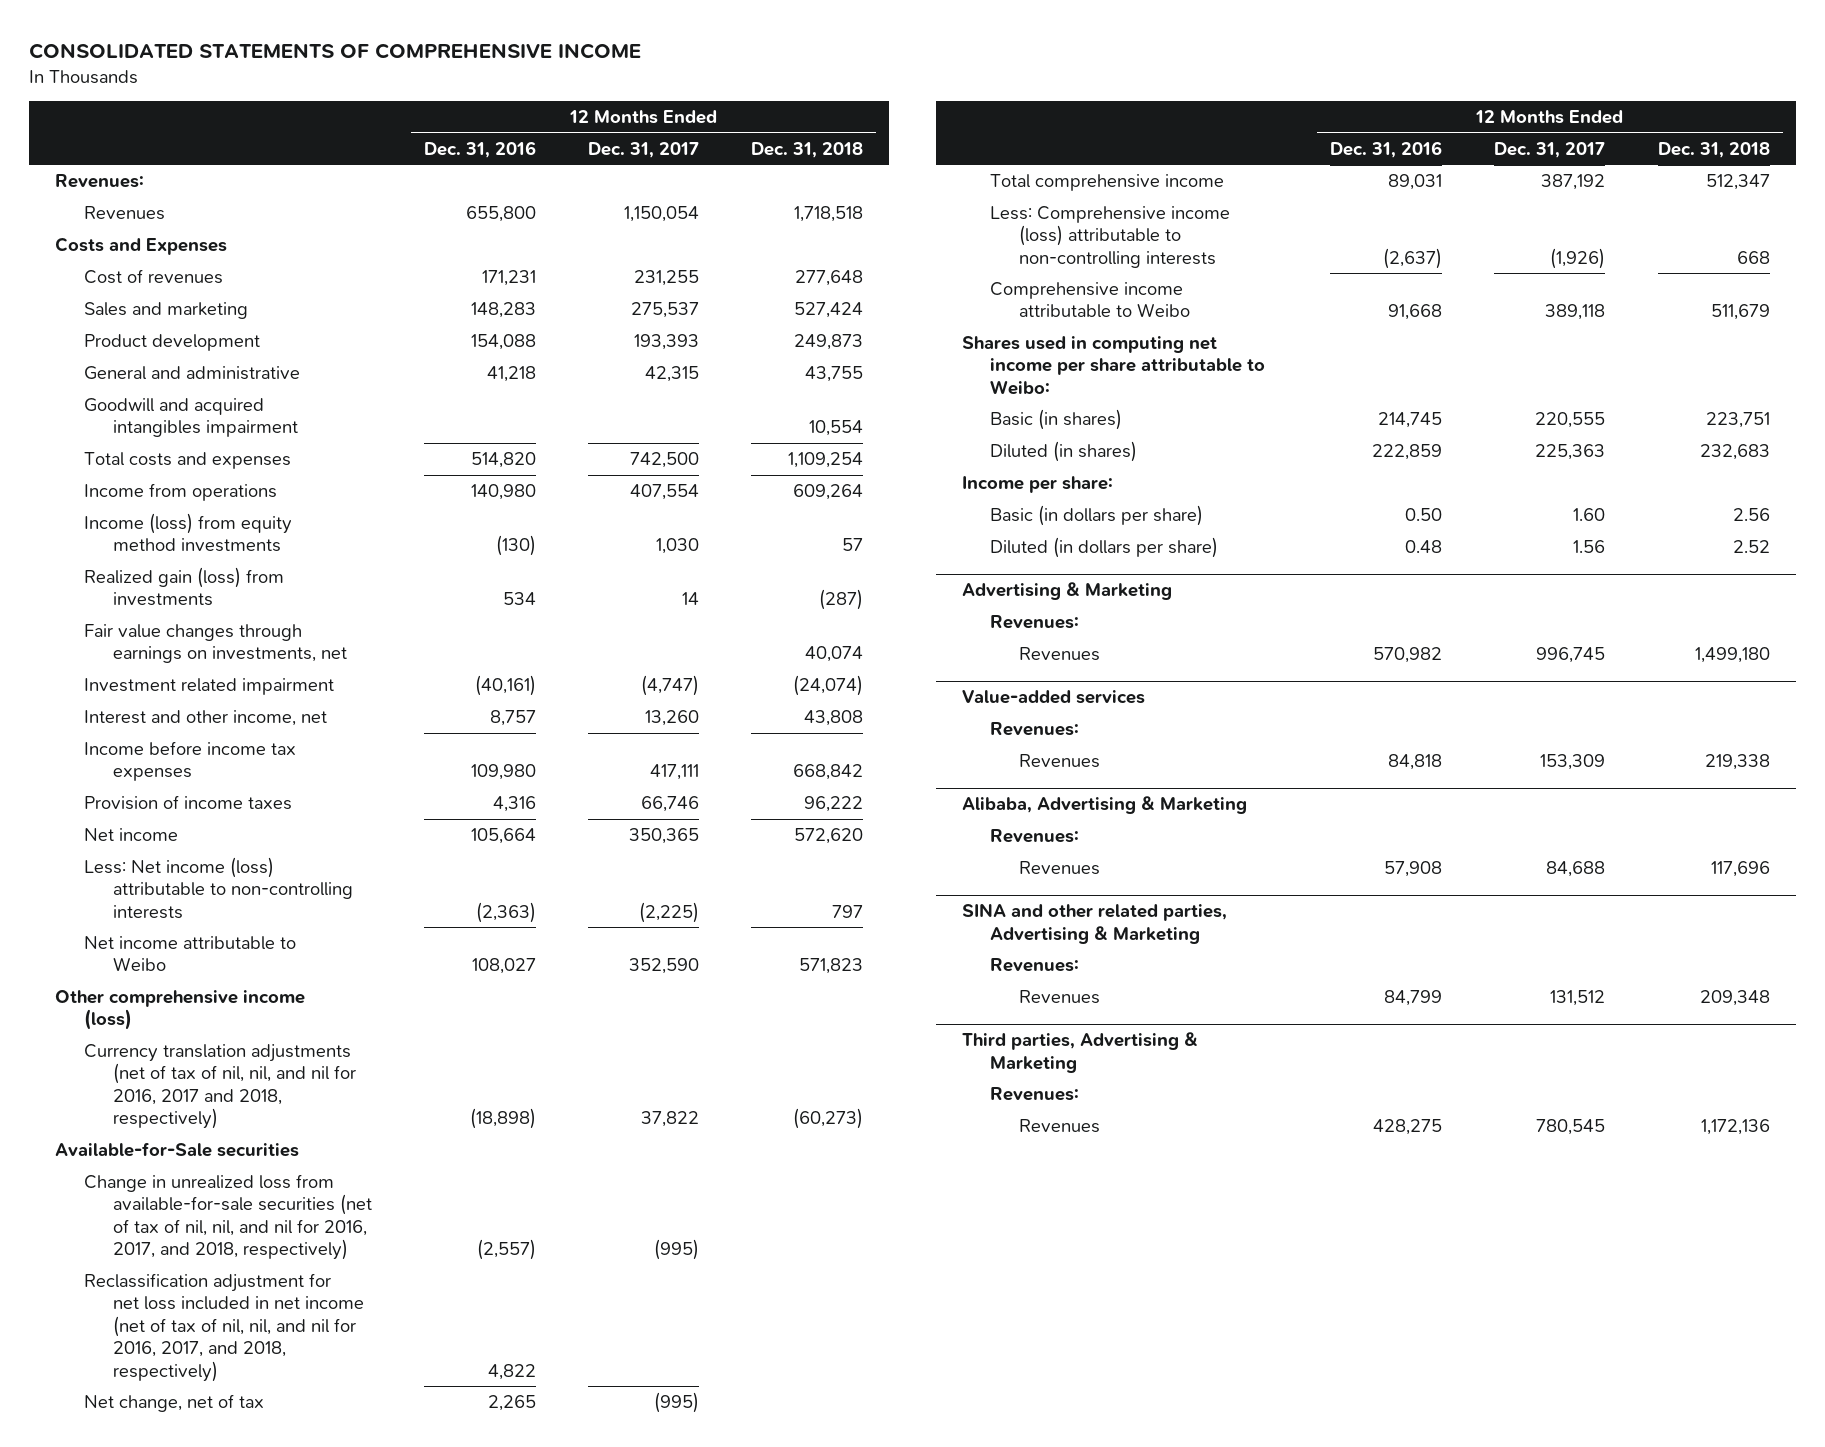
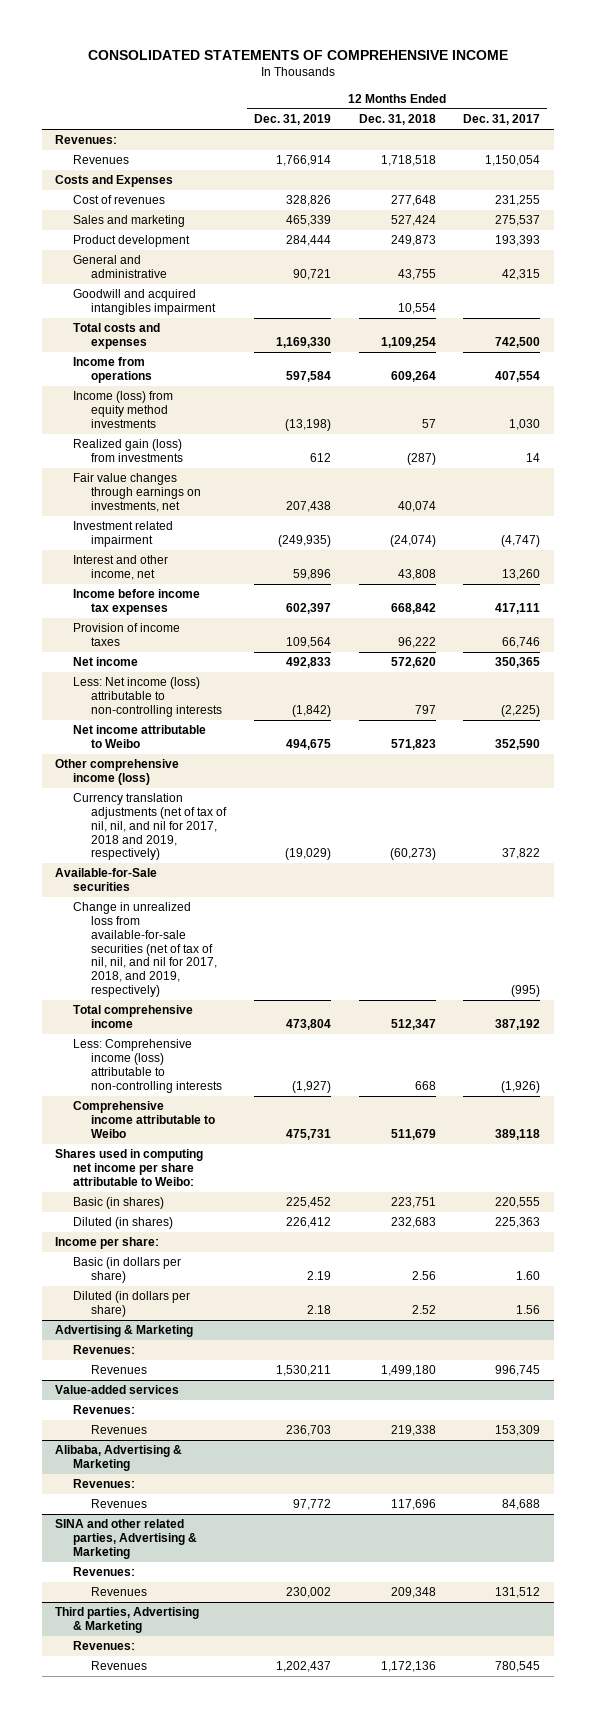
- | 12 Months Ended Dec. 31, 2016 | 12 Months Ended Dec. 31, 2017 | 12 Months Ended Dec. 31, 2018
+ | 12 Months Ended Dec. 31, 2019 | 12 Months Ended Dec. 31, 2018 | 12 Months Ended Dec. 31, 2017
- Currency translation adjustments (net of tax of nil, nil, and nil for 2016, 2017 and 2018, respectively) | (18,898) | 37,822 | (60,273)
+ Currency translation adjustments (net of tax of nil, nil, and nil for 2017, 2018 and 2019, respectively) | (19,029) | (60,273) | 37,822
- Change in unrealized loss from available-for-sale securities (net of tax of nil, nil, and nil for 2016, 2017, and 2018, respectively) | (2,557) | (995) |
- Reclassification adjustment for net loss included in net income (net of tax of nil, nil, and nil for 2016, 2017, and 2018, respectively) | 4,822 | |
- Net change, net of tax | 2,265 | (995) |
+ Change in unrealized loss from available-for-sale securities (net of tax of nil, nil, and nil for 2017, 2018, and 2019, respectively) | | | (995)

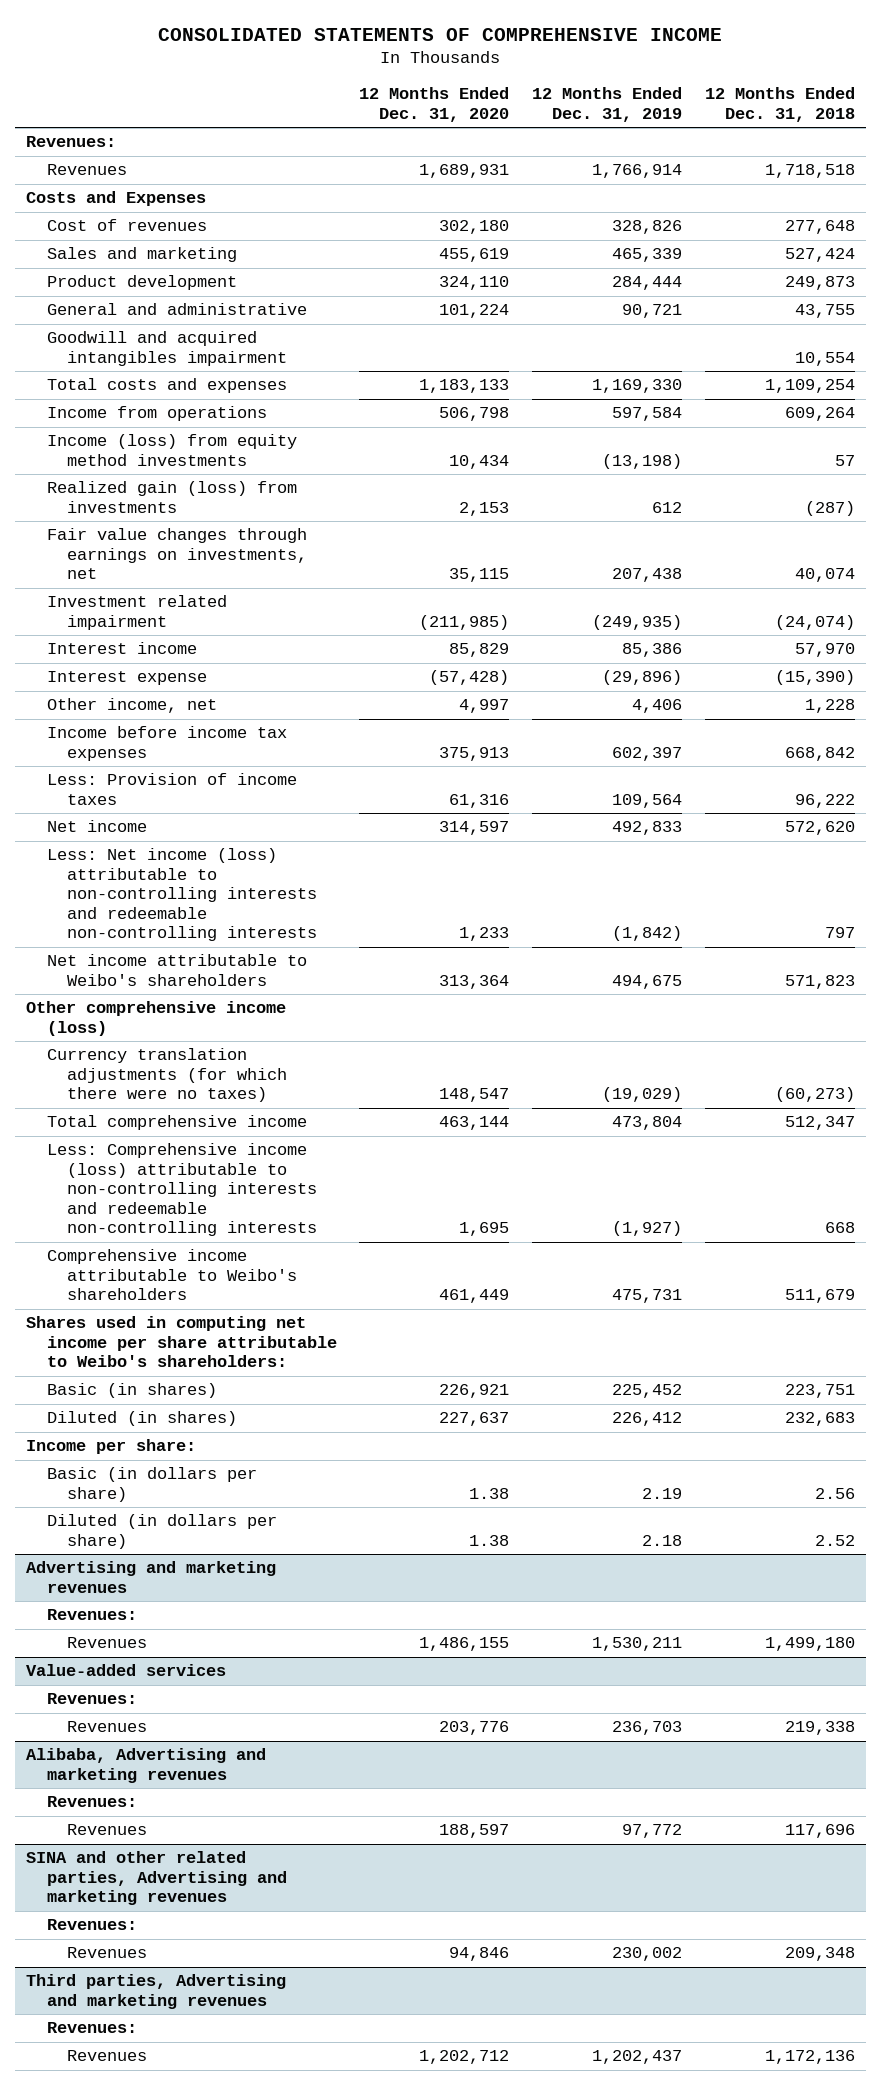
- | 12 Months Ended Dec. 31, 2019 | 12 Months Ended Dec. 31, 2018 | 12 Months Ended Dec. 31, 2017
+ | 12 Months Ended Dec. 31, 2020 | 12 Months Ended Dec. 31, 2019 | 12 Months Ended Dec. 31, 2018
- Interest and other income, net | 59,896 | 43,808 | 13,260
+ Interest income | 85,829 | 85,386 | 57,970
+ Interest expense | (57,428) | (29,896) | (15,390)
+ Other income, net | 4,997 | 4,406 | 1,228
- Provision of income taxes | 109,564 | 96,222 | 66,746
+ Less: Provision of income taxes | 61,316 | 109,564 | 96,222
- Less: Net income (loss) attributable to non-controlling interests | (1,842) | 797 | (2,225)
- Net income attributable to Weibo | 494,675 | 571,823 | 352,590
+ Less: Net income (loss) attributable to non-controlling interests and redeemable non-controlling interests | 1,233 | (1,842) | 797
+ Net income attributable to Weibo's shareholders | 313,364 | 494,675 | 571,823
- Currency translation adjustments (net of tax of nil, nil, and nil for 2017, 2018 and 2019, respectively) | (19,029) | (60,273) | 37,822
- Available-for-Sale securities
- Change in unrealized loss from available-for-sale securities (net of tax of nil, nil, and nil for 2017, 2018, and 2019, respectively) | | | (995)
+ Currency translation adjustments (for which there were no taxes) | 148,547 | (19,029) | (60,273)
- Less: Comprehensive income (loss) attributable to non-controlling interests | (1,927) | 668 | (1,926)
- Comprehensive income attributable to Weibo | 475,731 | 511,679 | 389,118
- Shares used in computing net income per share attributable to Weibo:
+ Less: Comprehensive income (loss) attributable to non-controlling interests and redeemable non-controlling interests | 1,695 | (1,927) | 668
+ Comprehensive income attributable to Weibo's shareholders | 461,449 | 475,731 | 511,679
+ Shares used in computing net income per share attributable to Weibo's shareholders:
- Advertising & Marketing
+ Advertising and marketing revenues
- Alibaba, Advertising & Marketing
+ Alibaba, Advertising and marketing revenues
- SINA and other related parties, Advertising & Marketing
+ SINA and other related parties, Advertising and marketing revenues
- Third parties, Advertising & Marketing
+ Third parties, Advertising and marketing revenues

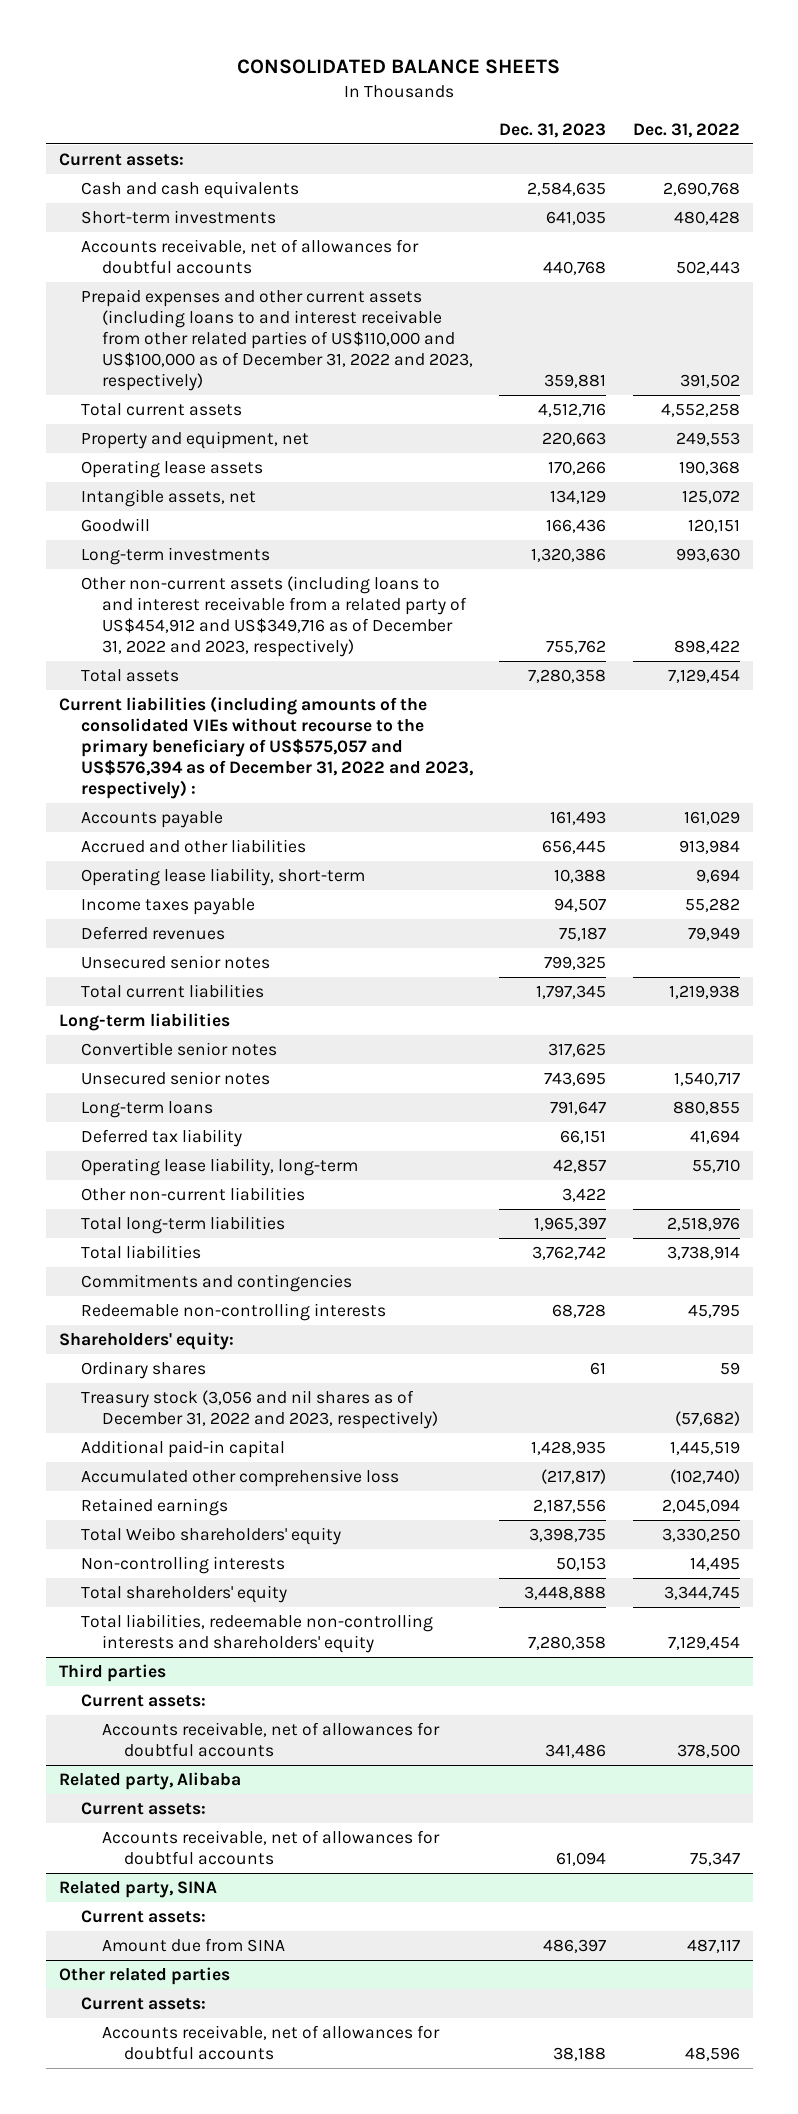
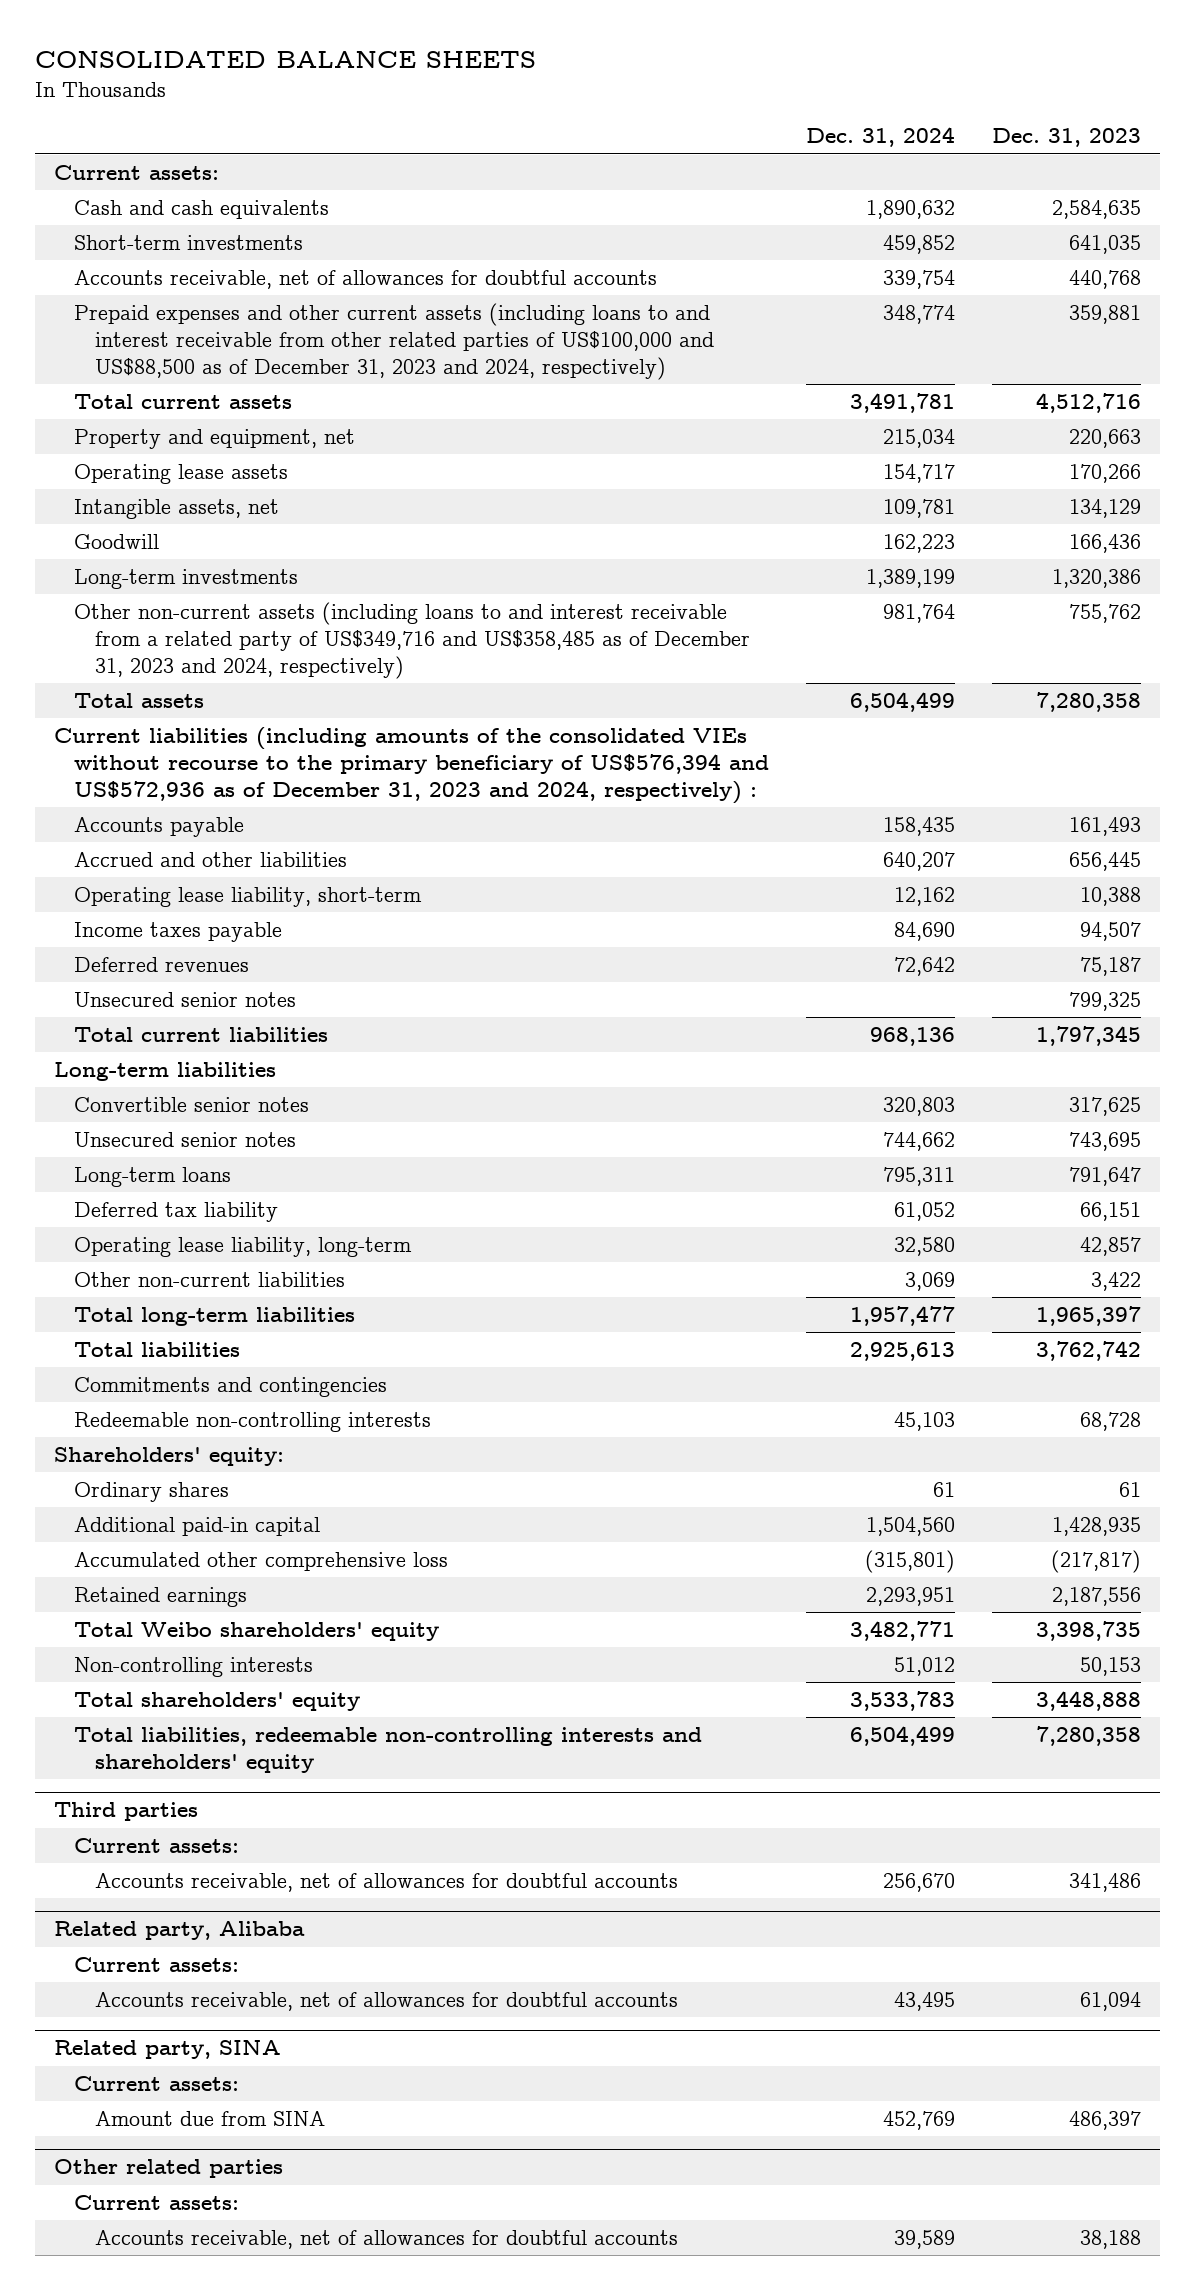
- | Dec. 31, 2023 | Dec. 31, 2022
+ | Dec. 31, 2024 | Dec. 31, 2023
- Prepaid expenses and other current assets (including loans to and interest receivable from other related parties of US$110,000 and US$100,000 as of December 31, 2022 and 2023, respectively) | 359,881 | 391,502
+ Prepaid expenses and other current assets (including loans to and interest receivable from other related parties of US$100,000 and US$88,500 as of December 31, 2023 and 2024, respectively) | 348,774 | 359,881
- Other non-current assets (including loans to and interest receivable from a related party of US$454,912 and US$349,716 as of December 31, 2022 and 2023, respectively) | 755,762 | 898,422
+ Other non-current assets (including loans to and interest receivable from a related party of US$349,716 and US$358,485 as of December 31, 2023 and 2024, respectively) | 981,764 | 755,762
- Current liabilities (including amounts of the consolidated VIEs without recourse to the primary beneficiary of US$575,057 and US$576,394 as of December 31, 2022 and 2023, respectively) :
+ Current liabilities (including amounts of the consolidated VIEs without recourse to the primary beneficiary of US$576,394 and US$572,936 as of December 31, 2023 and 2024, respectively) :
- Treasury stock (3,056 and nil shares as of December 31, 2022 and 2023, respectively) | | (57,682)

